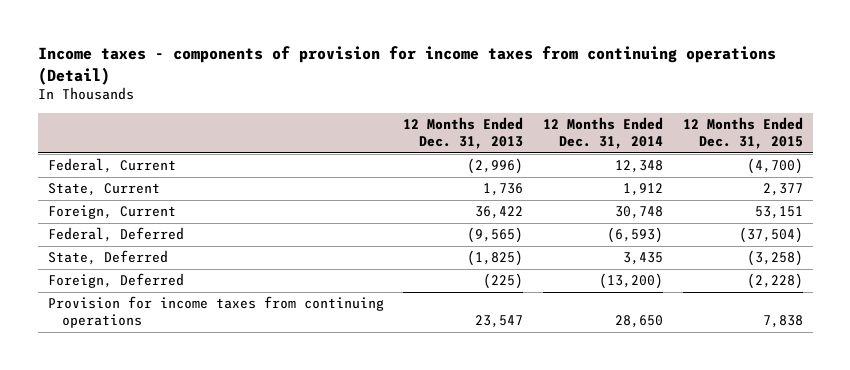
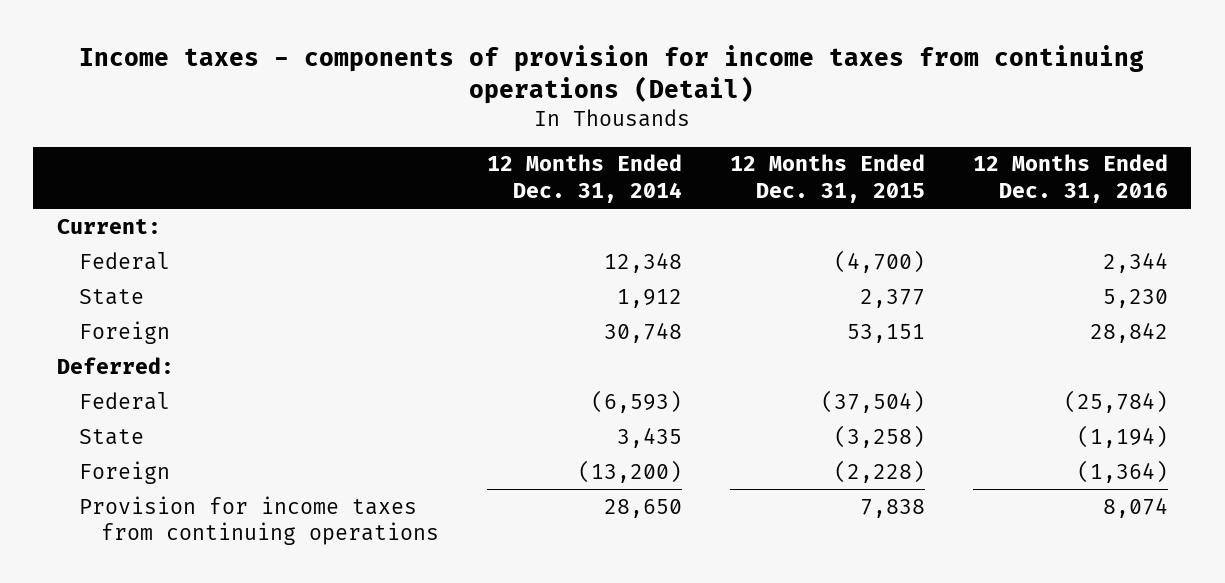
- | 12 Months Ended Dec. 31, 2013 | 12 Months Ended Dec. 31, 2014 | 12 Months Ended Dec. 31, 2015
+ | 12 Months Ended Dec. 31, 2014 | 12 Months Ended Dec. 31, 2015 | 12 Months Ended Dec. 31, 2016
- Federal, Current | (2,996) | 12,348 | (4,700)
- State, Current | 1,736 | 1,912 | 2,377
- Foreign, Current | 36,422 | 30,748 | 53,151
- Federal, Deferred | (9,565) | (6,593) | (37,504)
- State, Deferred | (1,825) | 3,435 | (3,258)
- Foreign, Deferred | (225) | (13,200) | (2,228)
+ Current:
+ Federal | 12,348 | (4,700) | 2,344
+ State | 1,912 | 2,377 | 5,230
+ Foreign | 30,748 | 53,151 | 28,842
+ Deferred:
+ Federal | (6,593) | (37,504) | (25,784)
+ State | 3,435 | (3,258) | (1,194)
+ Foreign | (13,200) | (2,228) | (1,364)

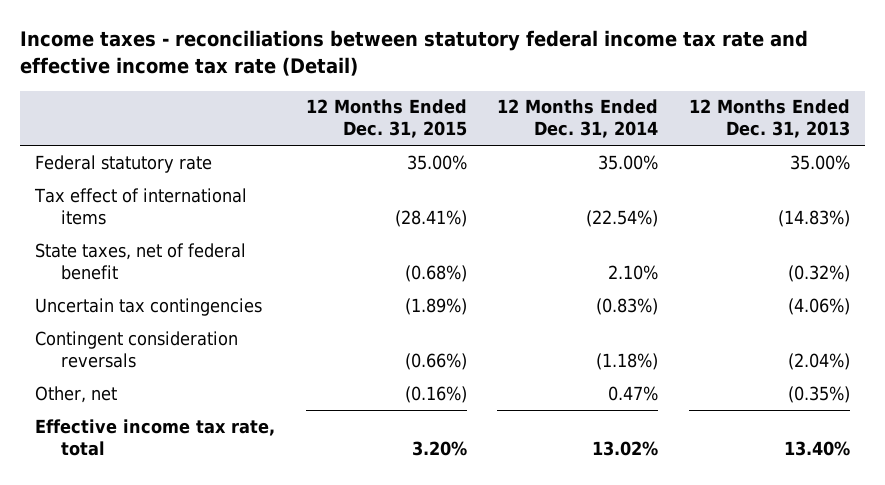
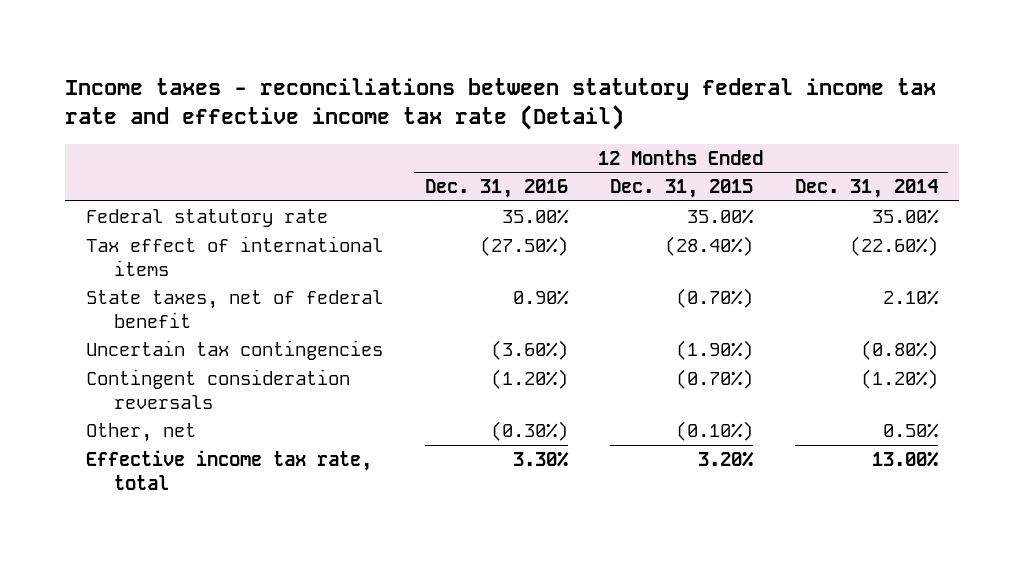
- | 12 Months Ended Dec. 31, 2015 | 12 Months Ended Dec. 31, 2014 | 12 Months Ended Dec. 31, 2013
+ | 12 Months Ended Dec. 31, 2016 | 12 Months Ended Dec. 31, 2015 | 12 Months Ended Dec. 31, 2014
- Tax effect of international items | (28.41%) | (22.54%) | (14.83%)
- State taxes, net of federal benefit | (0.68%) | 2.10% | (0.32%)
- Uncertain tax contingencies | (1.89%) | (0.83%) | (4.06%)
- Contingent consideration reversals | (0.66%) | (1.18%) | (2.04%)
- Other, net | (0.16%) | 0.47% | (0.35%)
- Effective income tax rate, total | 3.20% | 13.02% | 13.40%
+ Tax effect of international items | (27.50%) | (28.40%) | (22.60%)
+ State taxes, net of federal benefit | 0.90% | (0.70%) | 2.10%
+ Uncertain tax contingencies | (3.60%) | (1.90%) | (0.80%)
+ Contingent consideration reversals | (1.20%) | (0.70%) | (1.20%)
+ Other, net | (0.30%) | (0.10%) | 0.50%
+ Effective income tax rate, total | 3.30% | 3.20% | 13.00%

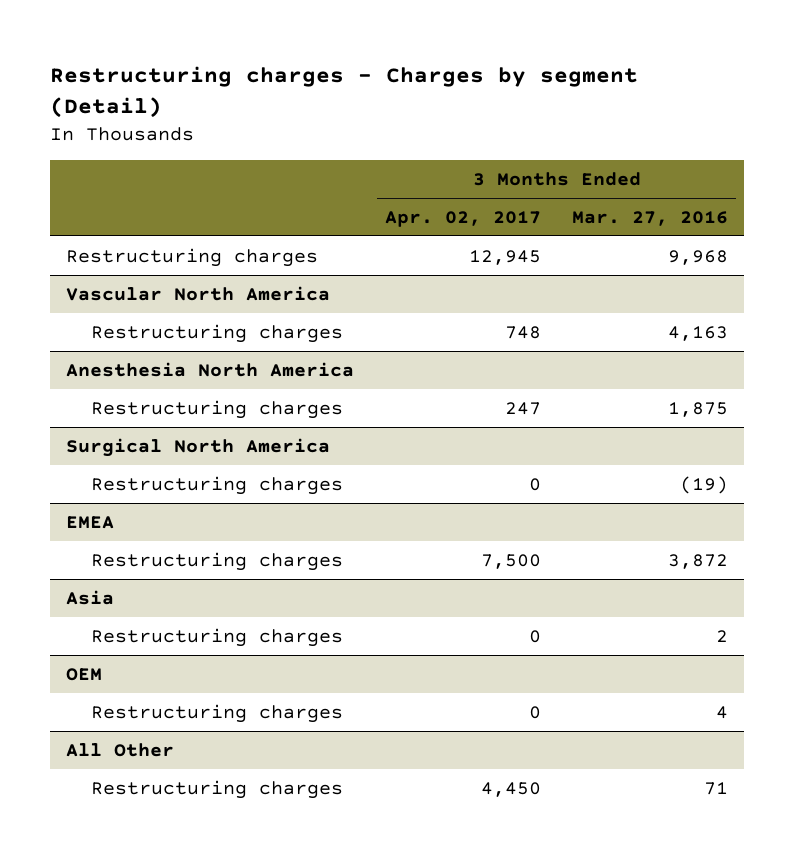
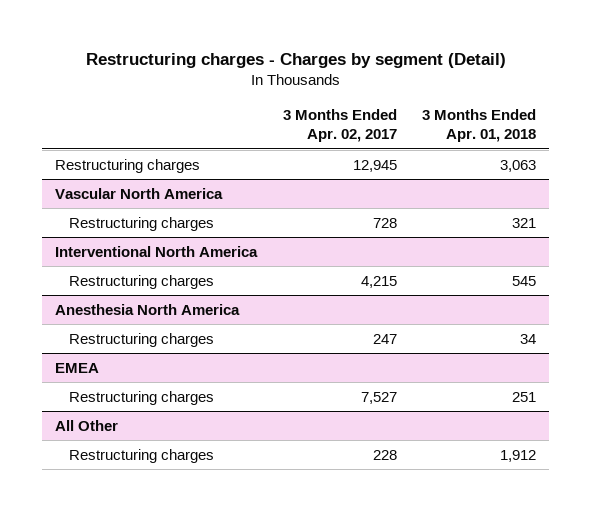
- | 3 Months Ended Apr. 02, 2017 | 3 Months Ended Mar. 27, 2016
+ | 3 Months Ended Apr. 02, 2017 | 3 Months Ended Apr. 01, 2018
@ Vascular North America
- Restructuring charges | 748 | 4,163
+ Restructuring charges | 728 | 321
+ Interventional North America
+ Restructuring charges | 4,215 | 545
- Surgical North America
- Restructuring charges | 0 | (19)
@ EMEA
- Restructuring charges | 7,500 | 3,872
- Asia
- Restructuring charges | 0 | 2
- OEM
- Restructuring charges | 0 | 4
@ EMEA
+ Restructuring charges | 7,527 | 251
@ All Other
- Restructuring charges | 4,450 | 71
+ Restructuring charges | 228 | 1,912

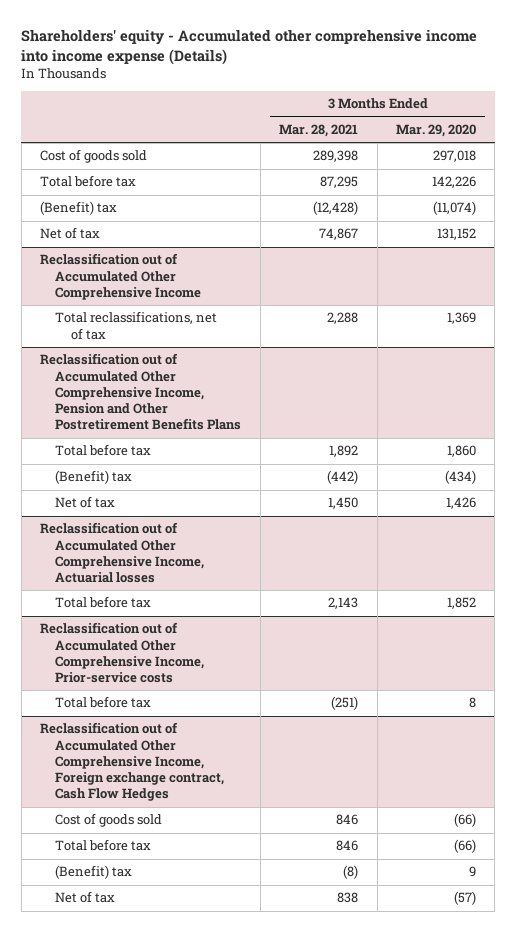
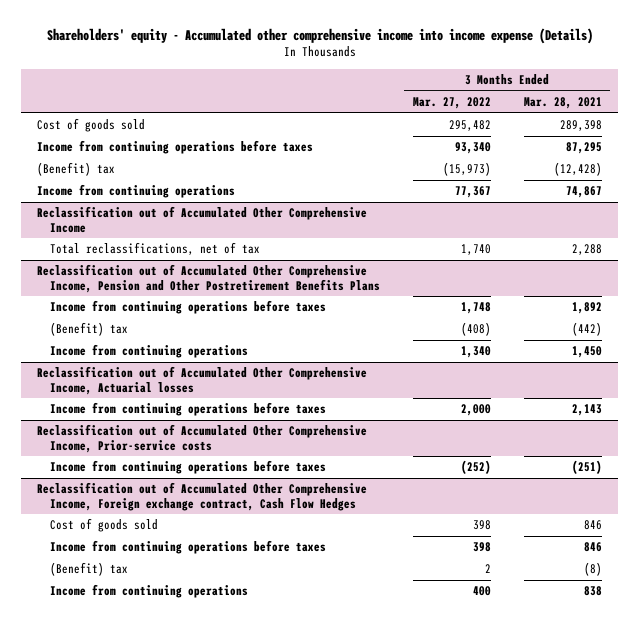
- | 3 Months Ended Mar. 28, 2021 | 3 Months Ended Mar. 29, 2020
+ | 3 Months Ended Mar. 27, 2022 | 3 Months Ended Mar. 28, 2021
- Total before tax | 87,295 | 142,226
+ Income from continuing operations before taxes | 93,340 | 87,295
- Net of tax | 74,867 | 131,152
+ Income from continuing operations | 77,367 | 74,867
@ Reclassification out of Accumulated Other Comprehensive Income, Pension and Other Postretirement Benefits Plans
- Total before tax | 1,892 | 1,860
+ Income from continuing operations before taxes | 1,748 | 1,892
- Net of tax | 1,450 | 1,426
+ Income from continuing operations | 1,340 | 1,450
@ Reclassification out of Accumulated Other Comprehensive Income, Actuarial losses
- Total before tax | 2,143 | 1,852
+ Income from continuing operations before taxes | 2,000 | 2,143
@ Reclassification out of Accumulated Other Comprehensive Income, Prior-service costs
- Total before tax | (251) | 8
+ Income from continuing operations before taxes | (252) | (251)
@ Reclassification out of Accumulated Other Comprehensive Income, Foreign exchange contract, Cash Flow Hedges
- Total before tax | 846 | (66)
+ Income from continuing operations before taxes | 398 | 846
- Net of tax | 838 | (57)
+ Income from continuing operations | 400 | 838

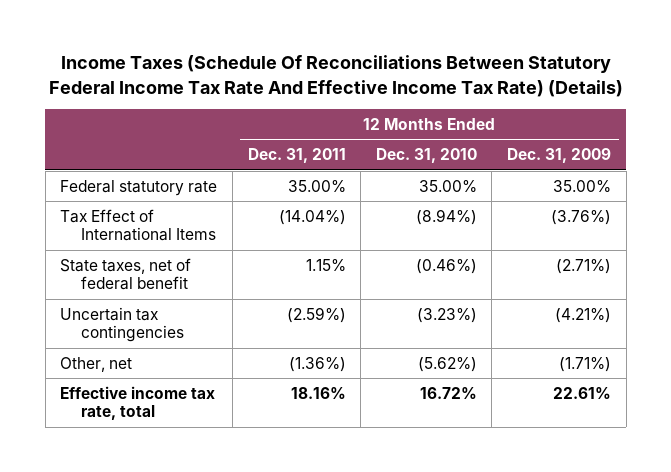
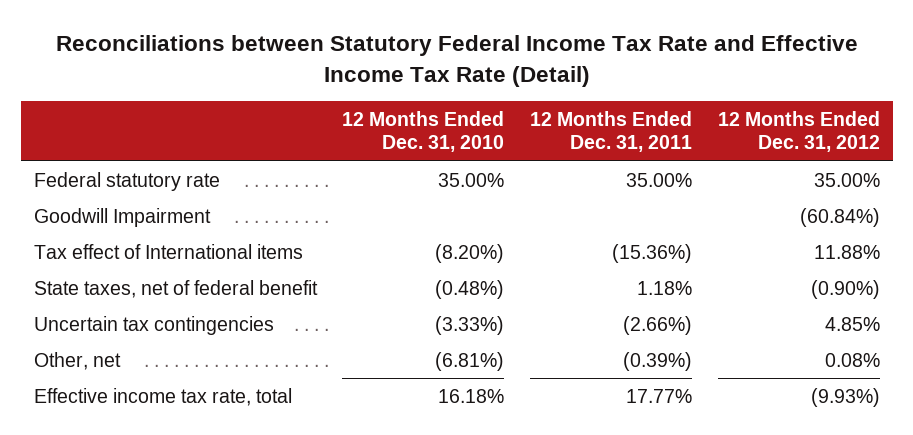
- Income Taxes (Schedule Of Reconciliations Between Statutory Federal Income Tax Rate And Effective Income Tax Rate) (Details)
+ Reconciliations between Statutory Federal Income Tax Rate and Effective Income Tax Rate (Detail)
- | 12 Months Ended Dec. 31, 2011 | 12 Months Ended Dec. 31, 2010 | 12 Months Ended Dec. 31, 2009
+ | 12 Months Ended Dec. 31, 2010 | 12 Months Ended Dec. 31, 2011 | 12 Months Ended Dec. 31, 2012
- Tax Effect of International Items | (14.04%) | (8.94%) | (3.76%)
- State taxes, net of federal benefit | 1.15% | (0.46%) | (2.71%)
- Uncertain tax contingencies | (2.59%) | (3.23%) | (4.21%)
- Other, net | (1.36%) | (5.62%) | (1.71%)
- Effective income tax rate, total | 18.16% | 16.72% | 22.61%
+ Goodwill Impairment | | | (60.84%)
+ Tax effect of International items | (8.20%) | (15.36%) | 11.88%
+ State taxes, net of federal benefit | (0.48%) | 1.18% | (0.90%)
+ Uncertain tax contingencies | (3.33%) | (2.66%) | 4.85%
+ Other, net | (6.81%) | (0.39%) | 0.08%
+ Effective income tax rate, total | 16.18% | 17.77% | (9.93%)

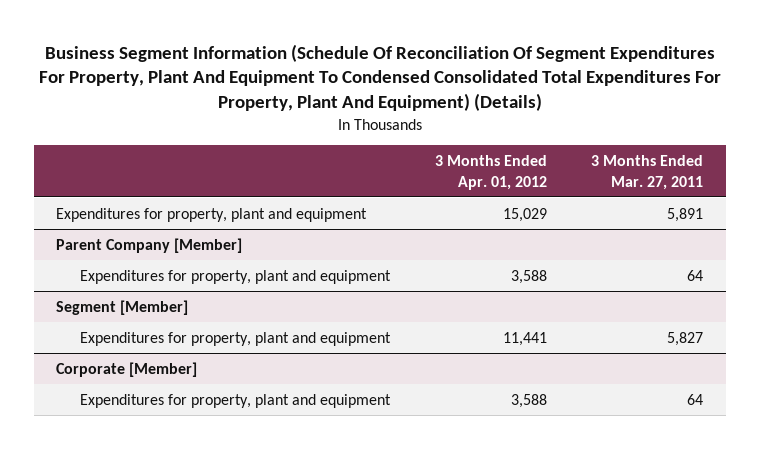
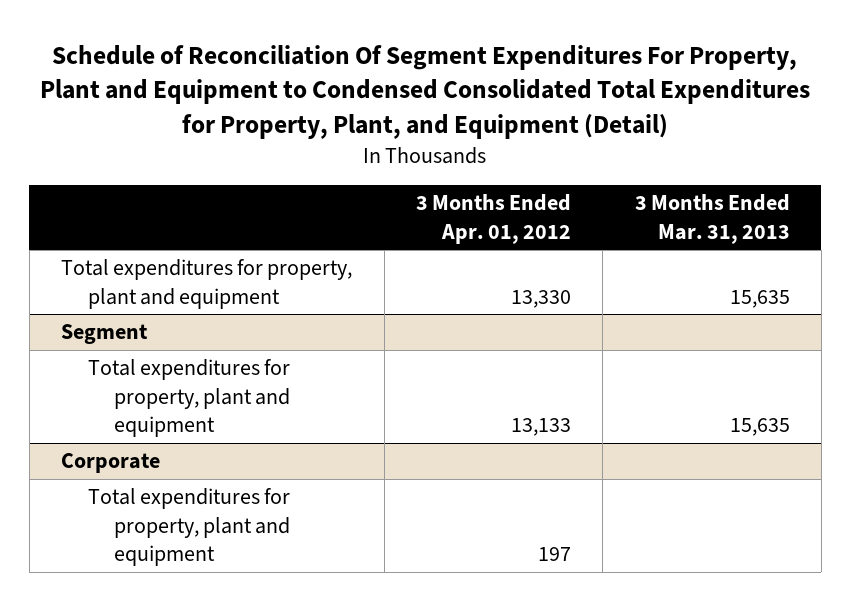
- Business Segment Information (Schedule Of Reconciliation Of Segment Expenditures For Property, Plant And Equipment To Condensed Consolidated Total Expenditures For Property, Plant And Equipment) (Details)
+ Schedule of Reconciliation Of Segment Expenditures For Property, Plant and Equipment to Condensed Consolidated Total Expenditures for Property, Plant, and Equipment (Detail)
- | 3 Months Ended Apr. 01, 2012 | 3 Months Ended Mar. 27, 2011
+ | 3 Months Ended Apr. 01, 2012 | 3 Months Ended Mar. 31, 2013
- Expenditures for property, plant and equipment | 15,029 | 5,891
- Parent Company [Member]
- Expenditures for property, plant and equipment | 3,588 | 64
- Segment [Member]
- Expenditures for property, plant and equipment | 11,441 | 5,827
- Corporate [Member]
- Expenditures for property, plant and equipment | 3,588 | 64
+ Total expenditures for property, plant and equipment | 13,330 | 15,635
+ Segment
+ Total expenditures for property, plant and equipment | 13,133 | 15,635
+ Corporate
+ Total expenditures for property, plant and equipment | 197 |

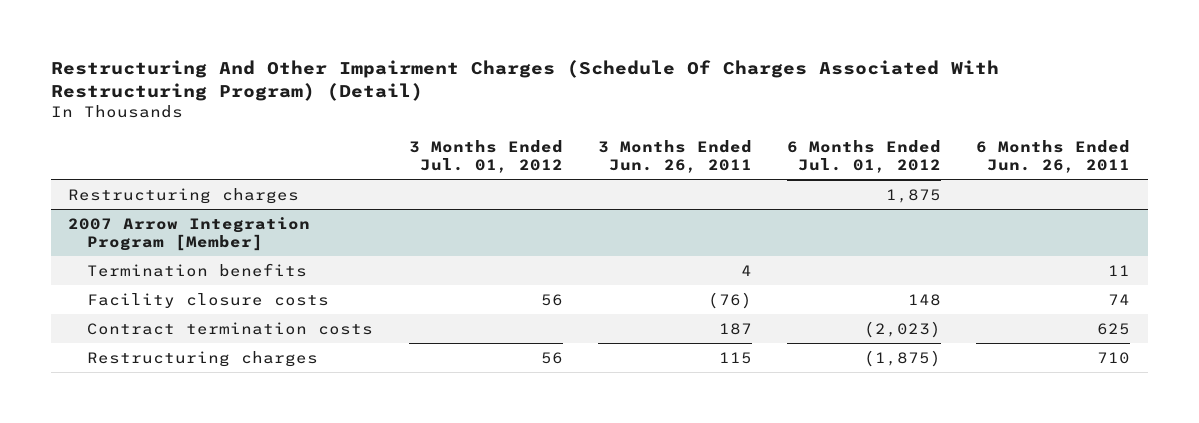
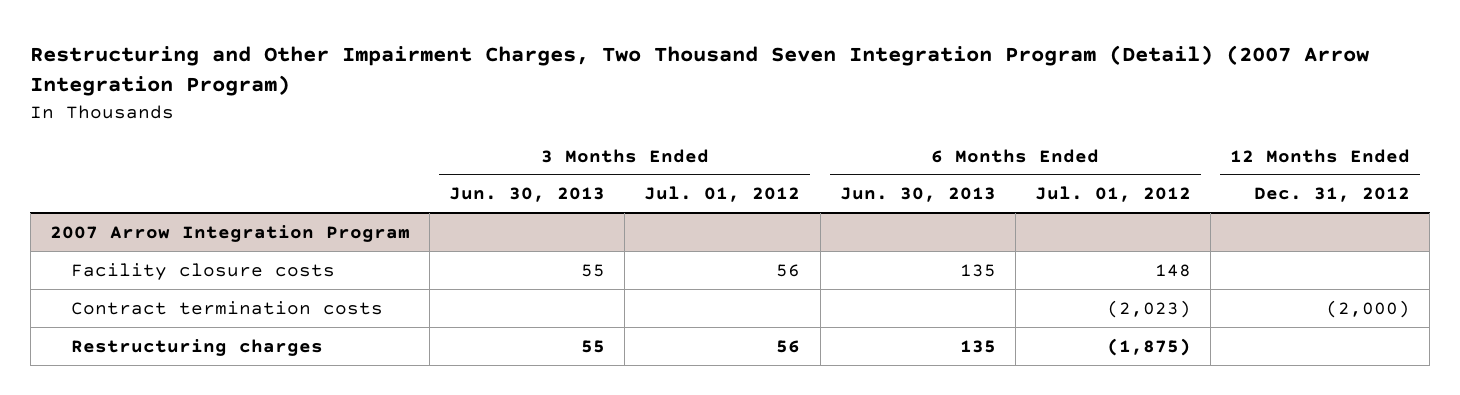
- Restructuring And Other Impairment Charges (Schedule Of Charges Associated With Restructuring Program) (Detail)
+ Restructuring and Other Impairment Charges, Two Thousand Seven Integration Program (Detail) (2007 Arrow Integration Program)
- | 3 Months Ended Jul. 01, 2012 | 3 Months Ended Jun. 26, 2011 | 6 Months Ended Jul. 01, 2012 | 6 Months Ended Jun. 26, 2011
+ | 3 Months Ended Jun. 30, 2013 | 3 Months Ended Jul. 01, 2012 | 6 Months Ended Jun. 30, 2013 | 6 Months Ended Jul. 01, 2012 | 12 Months Ended Dec. 31, 2012
- Restructuring charges | | | 1,875 |
- 2007 Arrow Integration Program [Member]
- Termination benefits | | 4 | | 11
+ 2007 Arrow Integration Program

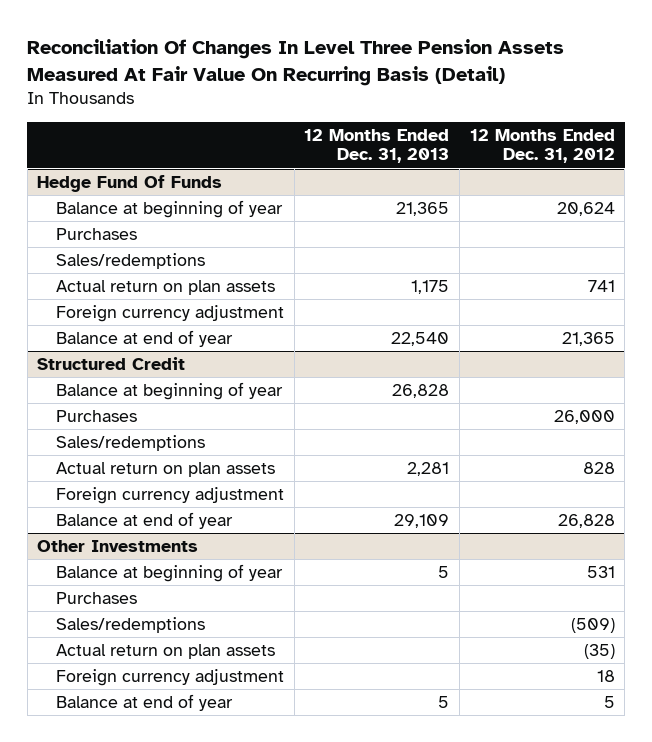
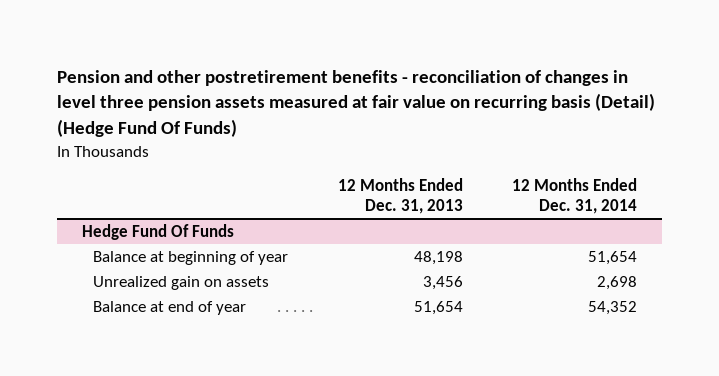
- Reconciliation Of Changes In Level Three Pension Assets Measured At Fair Value On Recurring Basis (Detail)
+ Pension and other postretirement benefits - reconciliation of changes in level three pension assets measured at fair value on recurring basis (Detail) (Hedge Fund Of Funds)
- | 12 Months Ended Dec. 31, 2013 | 12 Months Ended Dec. 31, 2012
+ | 12 Months Ended Dec. 31, 2013 | 12 Months Ended Dec. 31, 2014
@ Hedge Fund Of Funds
- Balance at beginning of year | 21,365 | 20,624
- Purchases
- Sales/redemptions
- Actual return on plan assets | 1,175 | 741
- Foreign currency adjustment
- Balance at end of year | 22,540 | 21,365
- Structured Credit
- Balance at beginning of year | 26,828 |
- Purchases | | 26,000
- Sales/redemptions
- Actual return on plan assets | 2,281 | 828
- Foreign currency adjustment
- Balance at end of year | 29,109 | 26,828
- Other Investments
- Balance at beginning of year | 5 | 531
- Purchases
- Sales/redemptions | | (509)
- Actual return on plan assets | | (35)
- Foreign currency adjustment | | 18
- Balance at end of year | 5 | 5
@ Hedge Fund Of Funds
+ Balance at beginning of year | 48,198 | 51,654
+ Unrealized gain on assets | 3,456 | 2,698
+ Balance at end of year | 51,654 | 54,352

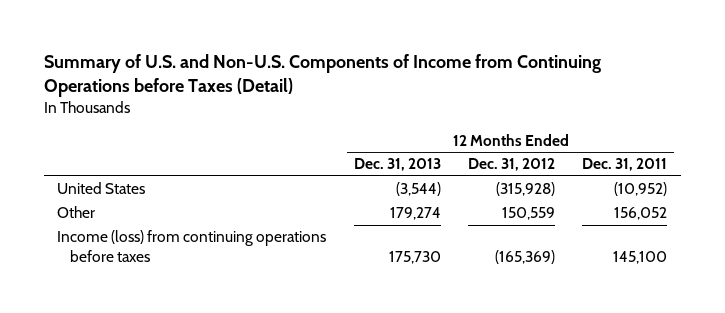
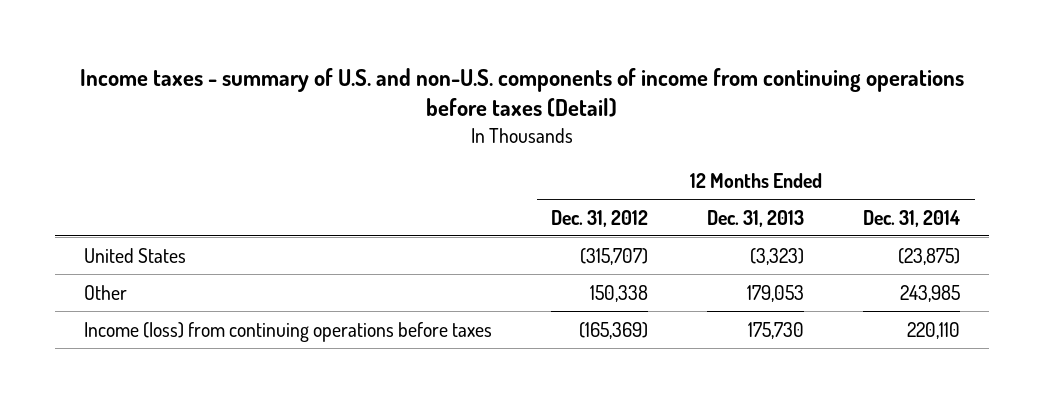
- Summary of U.S. and Non-U.S. Components of Income from Continuing Operations before Taxes (Detail)
+ Income taxes - summary of U.S. and non-U.S. components of income from continuing operations before taxes (Detail)
- | 12 Months Ended Dec. 31, 2013 | 12 Months Ended Dec. 31, 2012 | 12 Months Ended Dec. 31, 2011
+ | 12 Months Ended Dec. 31, 2012 | 12 Months Ended Dec. 31, 2013 | 12 Months Ended Dec. 31, 2014
- United States | (3,544) | (315,928) | (10,952)
- Other | 179,274 | 150,559 | 156,052
+ United States | (315,707) | (3,323) | (23,875)
+ Other | 150,338 | 179,053 | 243,985

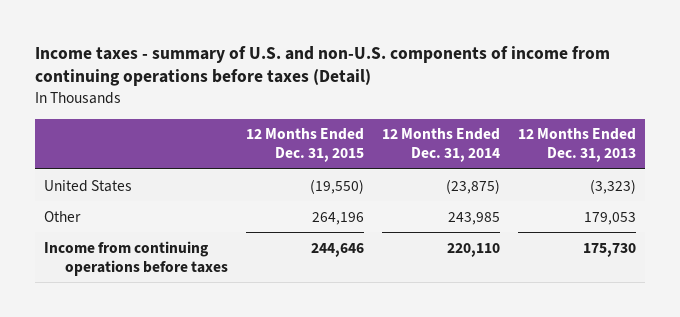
- | 12 Months Ended Dec. 31, 2012 | 12 Months Ended Dec. 31, 2013 | 12 Months Ended Dec. 31, 2014
+ | 12 Months Ended Dec. 31, 2015 | 12 Months Ended Dec. 31, 2014 | 12 Months Ended Dec. 31, 2013
- Income (loss) from continuing operations before taxes | (165,369) | 175,730 | 220,110
+ Income from continuing operations before taxes | 244,646 | 220,110 | 175,730

